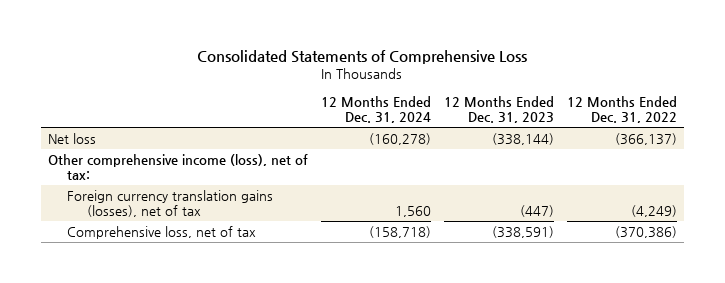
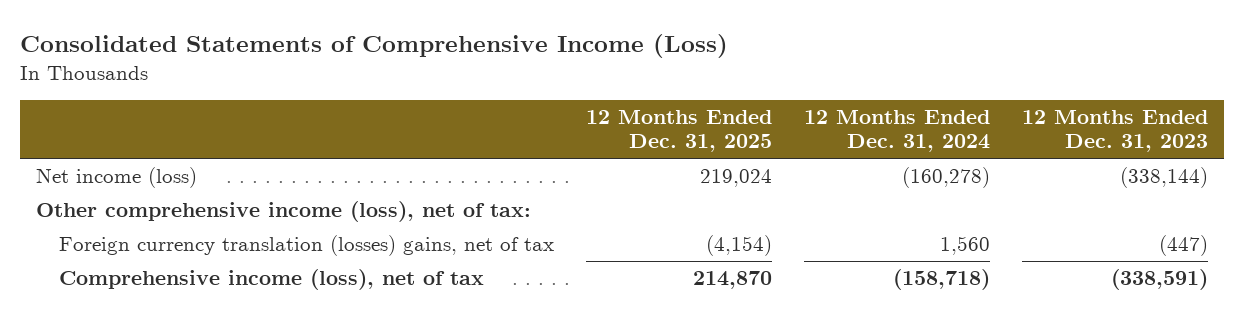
- Consolidated Statements of Comprehensive Loss
+ Consolidated Statements of Comprehensive Income (Loss)
- | 12 Months Ended Dec. 31, 2024 | 12 Months Ended Dec. 31, 2023 | 12 Months Ended Dec. 31, 2022
+ | 12 Months Ended Dec. 31, 2025 | 12 Months Ended Dec. 31, 2024 | 12 Months Ended Dec. 31, 2023
- Net loss | (160,278) | (338,144) | (366,137)
+ Net income (loss) | 219,024 | (160,278) | (338,144)
- Foreign currency translation gains (losses), net of tax | 1,560 | (447) | (4,249)
- Comprehensive loss, net of tax | (158,718) | (338,591) | (370,386)
+ Foreign currency translation (losses) gains, net of tax | (4,154) | 1,560 | (447)
+ Comprehensive income (loss), net of tax | 214,870 | (158,718) | (338,591)

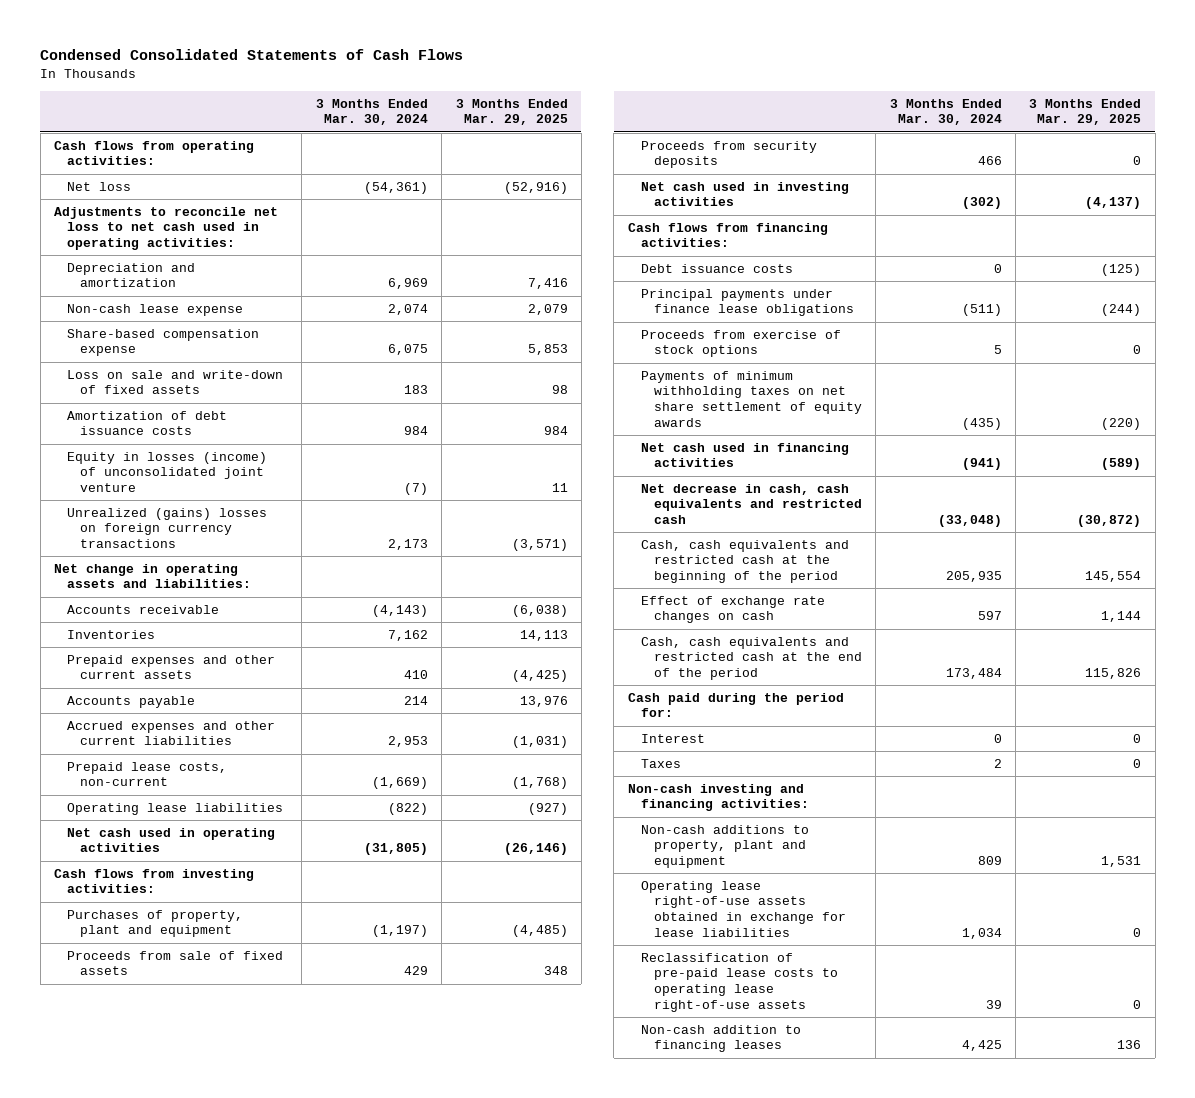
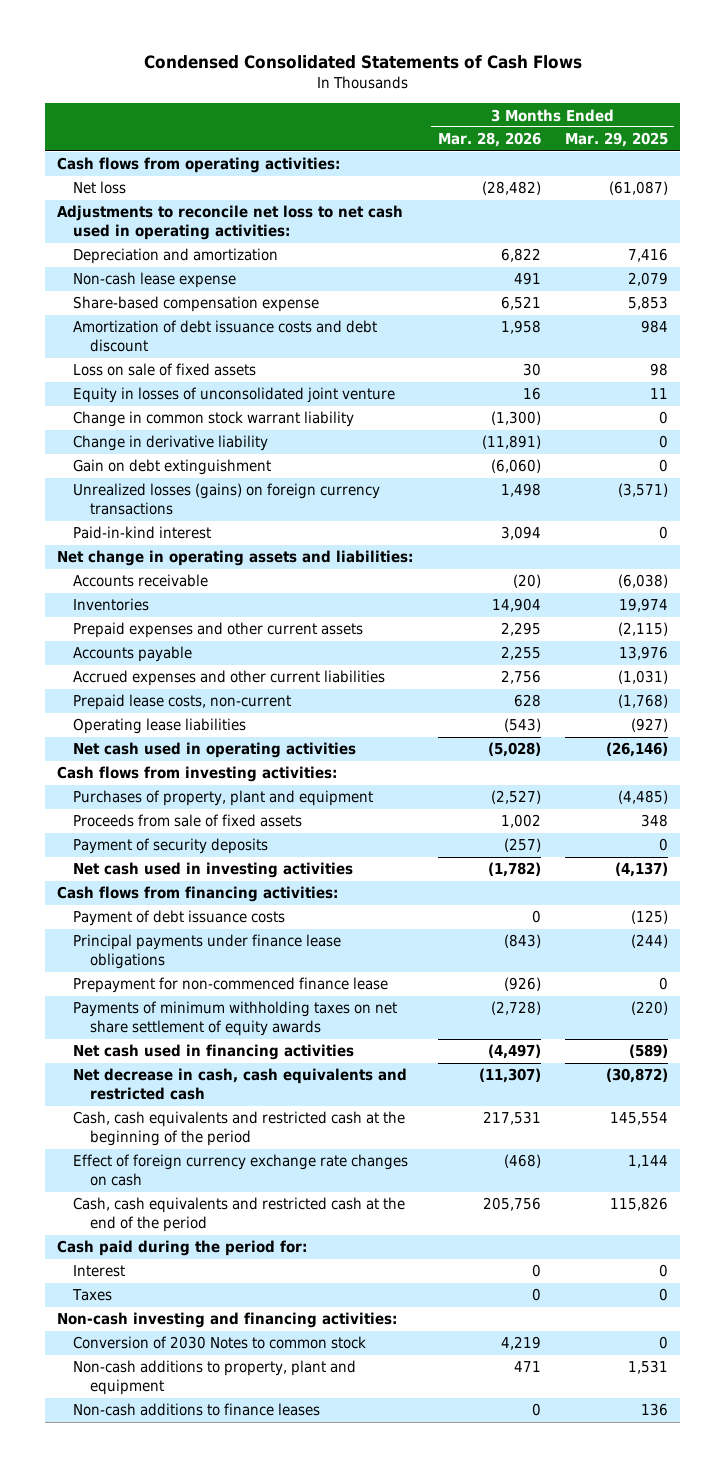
- | 3 Months Ended Mar. 30, 2024 | 3 Months Ended Mar. 29, 2025
+ | 3 Months Ended Mar. 28, 2026 | 3 Months Ended Mar. 29, 2025
- Net loss | (54,361) | (52,916)
+ Net loss | (28,482) | (61,087)
- Loss on sale and write-down of fixed assets | 183 | 98
- Amortization of debt issuance costs | 984 | 984
- Equity in losses (income) of unconsolidated joint venture | (7) | 11
- Unrealized (gains) losses on foreign currency transactions | 2,173 | (3,571)
+ Amortization of debt issuance costs and debt discount | 1,958 | 984
+ Loss on sale of fixed assets | 30 | 98
+ Equity in losses of unconsolidated joint venture | 16 | 11
+ Change in common stock warrant liability | (1,300) | 0
+ Change in derivative liability | (11,891) | 0
+ Gain on debt extinguishment | (6,060) | 0
+ Unrealized losses (gains) on foreign currency transactions | 1,498 | (3,571)
+ Paid-in-kind interest | 3,094 | 0
- Inventories | 7,162 | 14,113
- Prepaid expenses and other current assets | 410 | (4,425)
+ Inventories | 14,904 | 19,974
+ Prepaid expenses and other current assets | 2,295 | (2,115)
- Proceeds from security deposits | 466 | 0
+ Payment of security deposits | (257) | 0
- Debt issuance costs | 0 | (125)
+ Payment of debt issuance costs | 0 | (125)
- Proceeds from exercise of stock options | 5 | 0
+ Prepayment for non-commenced finance lease | (926) | 0
- Effect of exchange rate changes on cash | 597 | 1,144
+ Effect of foreign currency exchange rate changes on cash | (468) | 1,144
+ Conversion of 2030 Notes to common stock | 4,219 | 0
- Operating lease right-of-use assets obtained in exchange for lease liabilities | 1,034 | 0
- Reclassification of pre-paid lease costs to operating lease right-of-use assets | 39 | 0
- Non-cash addition to financing leases | 4,425 | 136
+ Non-cash additions to finance leases | 0 | 136

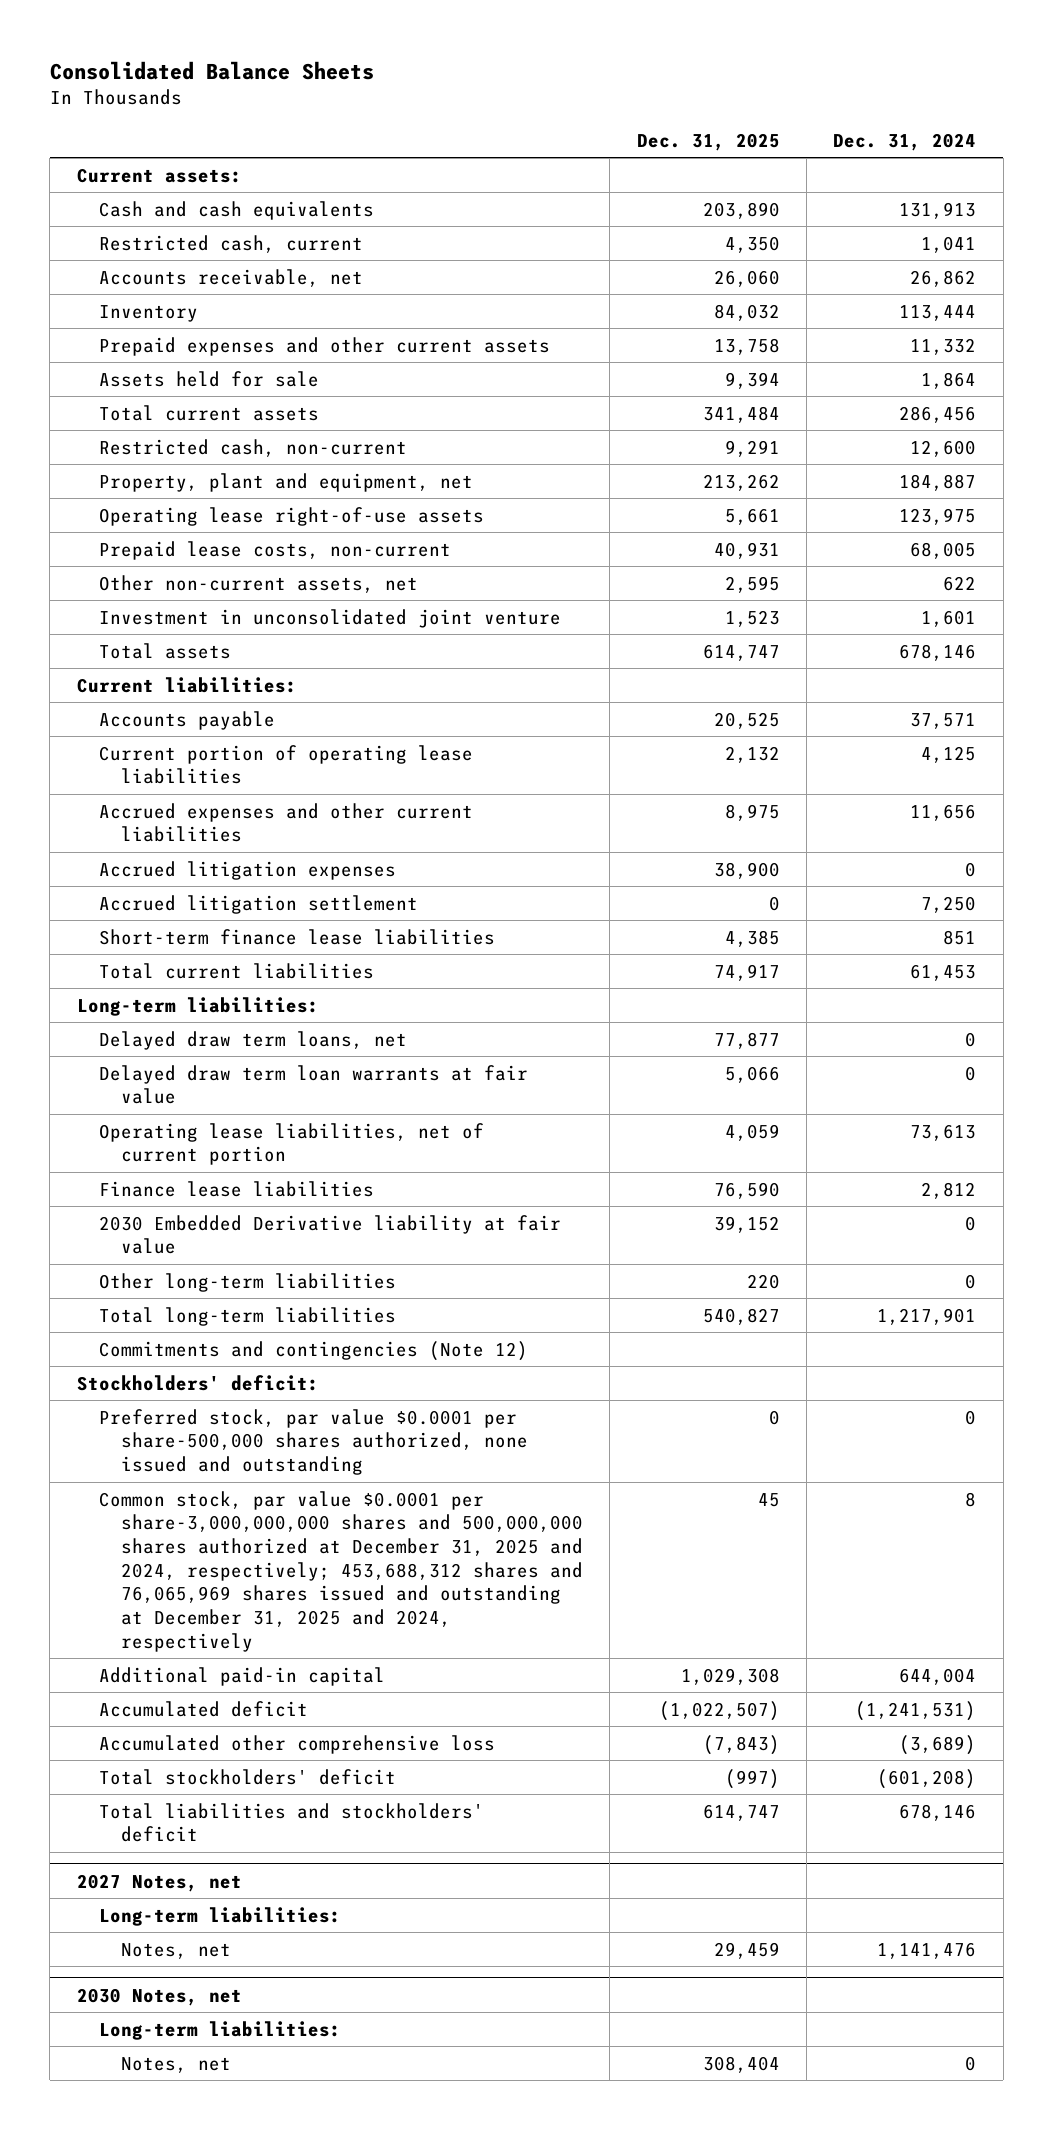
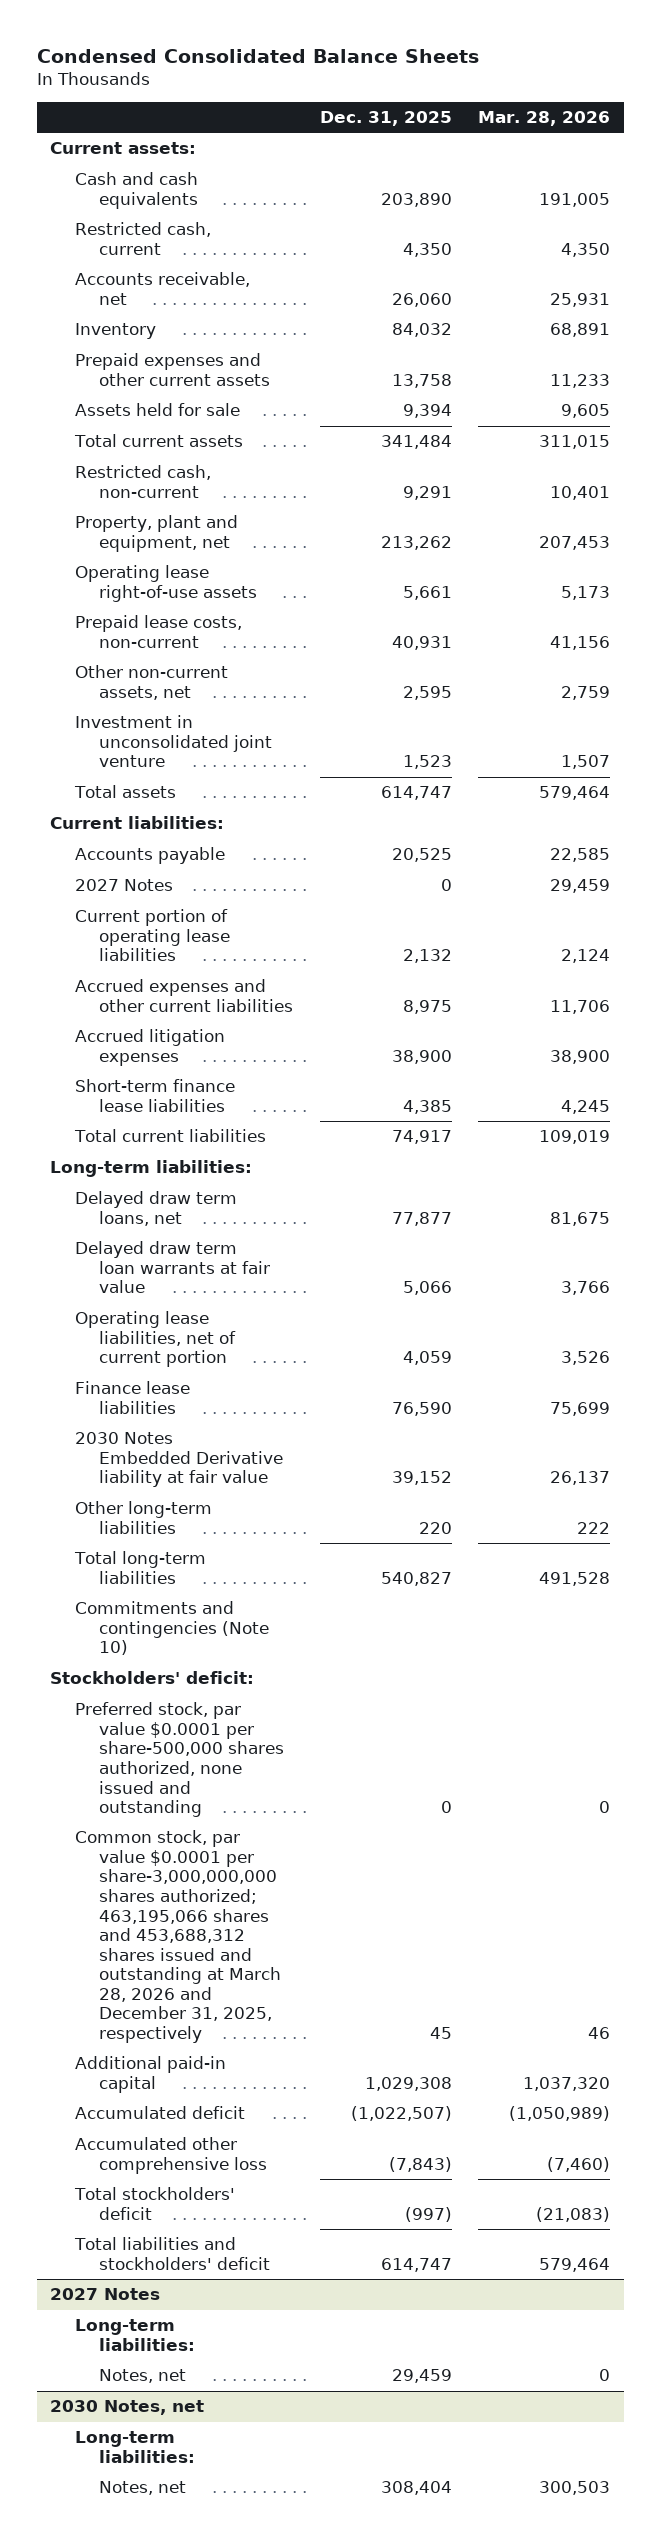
- Consolidated Balance Sheets
+ Condensed Consolidated Balance Sheets
- | Dec. 31, 2025 | Dec. 31, 2024
+ | Dec. 31, 2025 | Mar. 28, 2026
+ 2027 Notes | 0 | 29,459
- Accrued litigation settlement | 0 | 7,250
- 2030 Embedded Derivative liability at fair value | 39,152 | 0
+ 2030 Notes Embedded Derivative liability at fair value | 39,152 | 26,137
- Commitments and contingencies (Note 12)
+ Commitments and contingencies (Note 10)
- Common stock, par value $0.0001 per share-3,000,000,000 shares and 500,000,000 shares authorized at December 31, 2025 and 2024, respectively; 453,688,312 shares and 76,065,969 shares issued and outstanding at December 31, 2025 and 2024, respectively | 45 | 8
+ Common stock, par value $0.0001 per share-3,000,000,000 shares authorized; 463,195,066 shares and 453,688,312 shares issued and outstanding at March 28, 2026 and December 31, 2025, respectively | 45 | 46
- 2027 Notes, net
+ 2027 Notes

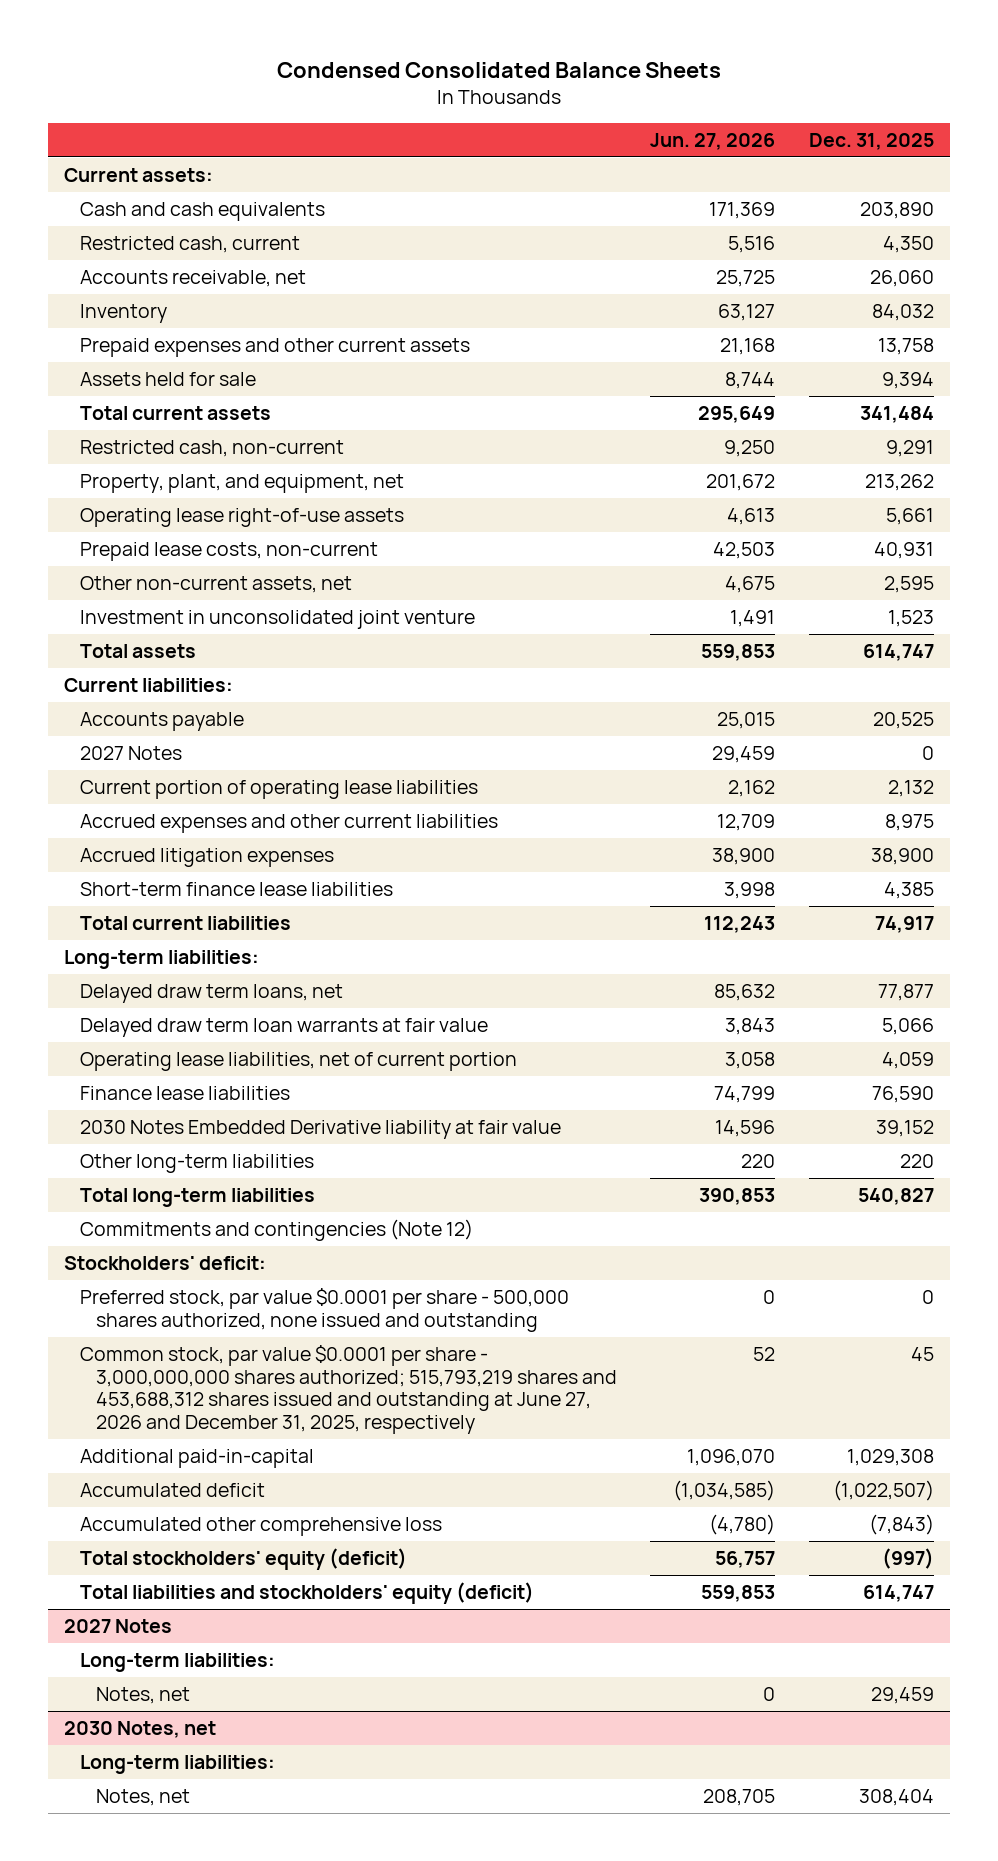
- | Dec. 31, 2025 | Mar. 28, 2026
+ | Jun. 27, 2026 | Dec. 31, 2025
- Property, plant and equipment, net | 213,262 | 207,453
+ Property, plant, and equipment, net | 201,672 | 213,262
- Commitments and contingencies (Note 10)
+ Commitments and contingencies (Note 12)
- Preferred stock, par value $0.0001 per share-500,000 shares authorized, none issued and outstanding | 0 | 0
- Common stock, par value $0.0001 per share-3,000,000,000 shares authorized; 463,195,066 shares and 453,688,312 shares issued and outstanding at March 28, 2026 and December 31, 2025, respectively | 45 | 46
- Additional paid-in capital | 1,029,308 | 1,037,320
+ Preferred stock, par value $0.0001 per share - 500,000 shares authorized, none issued and outstanding | 0 | 0
+ Common stock, par value $0.0001 per share - 3,000,000,000 shares authorized; 515,793,219 shares and 453,688,312 shares issued and outstanding at June 27, 2026 and December 31, 2025, respectively | 52 | 45
+ Additional paid-in-capital | 1,096,070 | 1,029,308
- Total stockholders' deficit | (997) | (21,083)
- Total liabilities and stockholders' deficit | 614,747 | 579,464
+ Total stockholders' equity (deficit) | 56,757 | (997)
+ Total liabilities and stockholders' equity (deficit) | 559,853 | 614,747

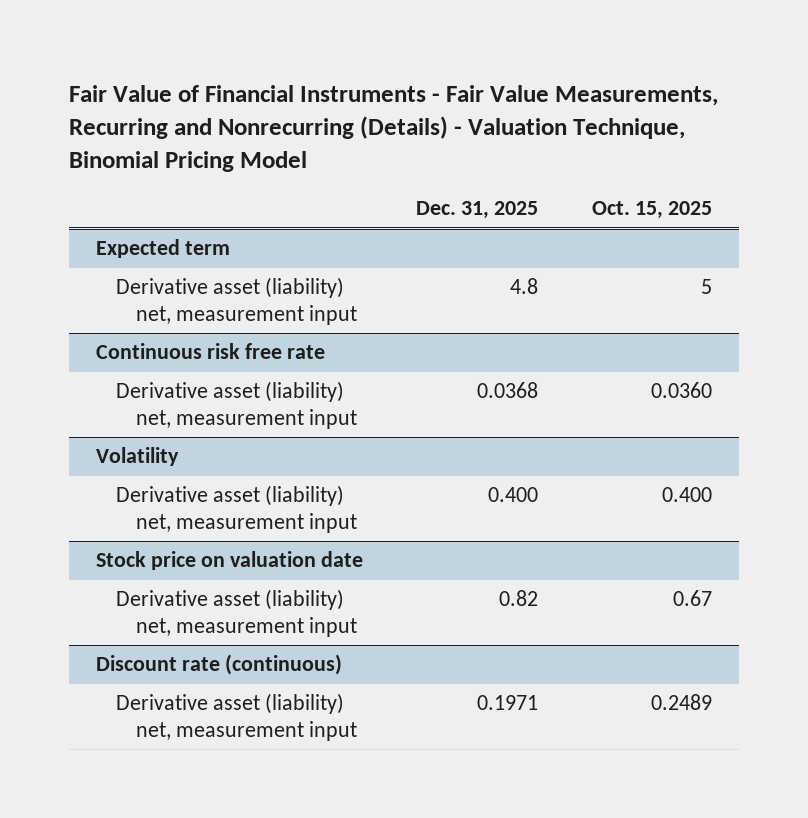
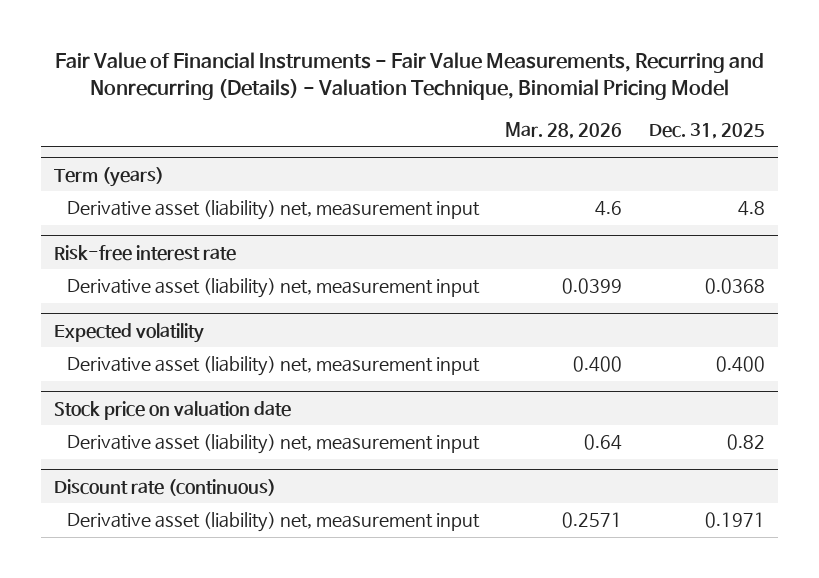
- | Dec. 31, 2025 | Oct. 15, 2025
+ | Mar. 28, 2026 | Dec. 31, 2025
- Expected term
+ Term (years)
- Continuous risk free rate
+ Risk-free interest rate
- Volatility
+ Expected volatility

